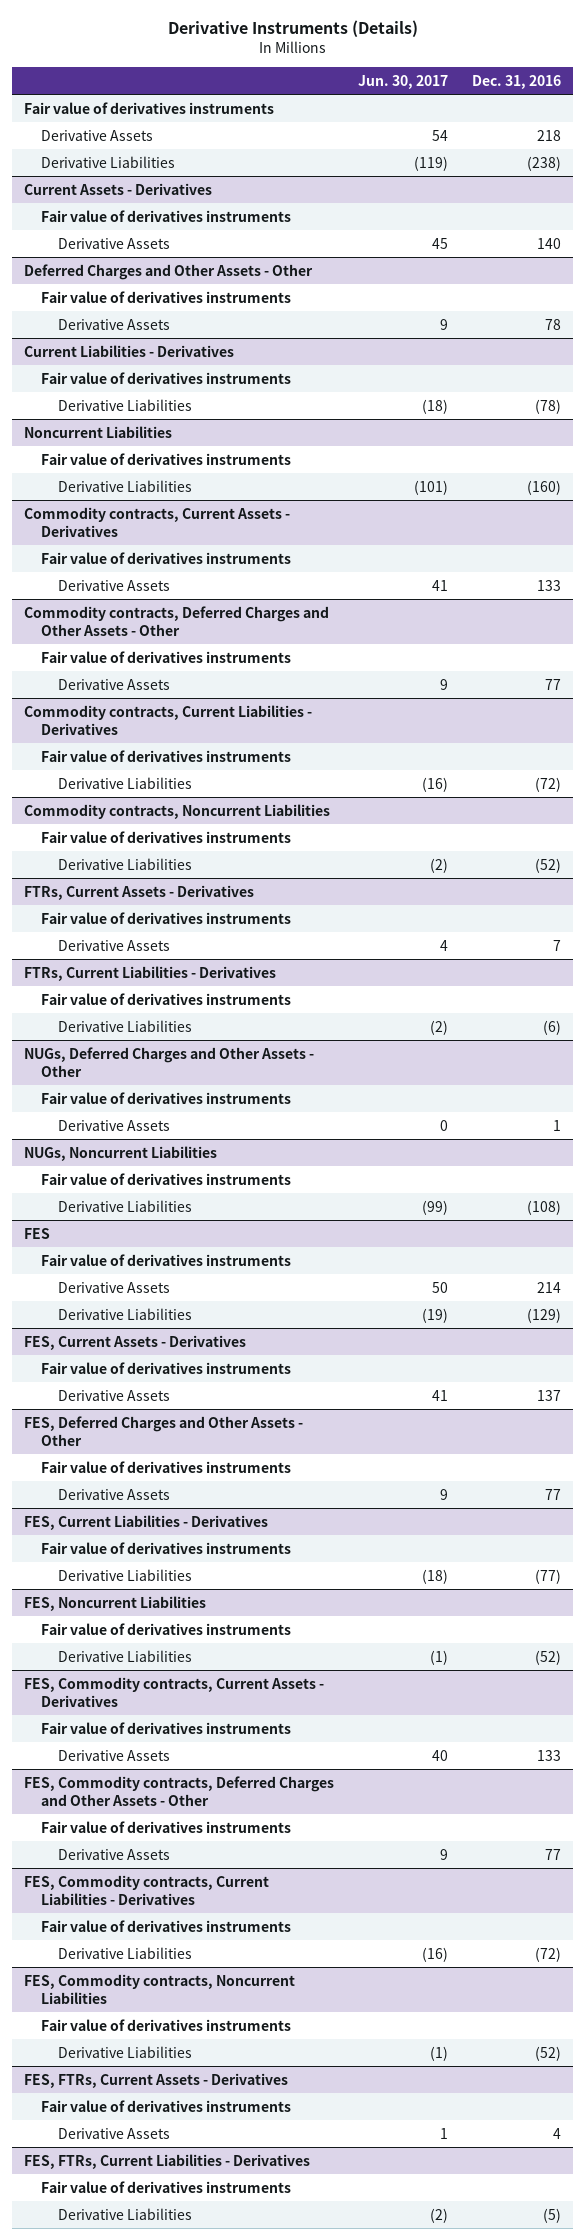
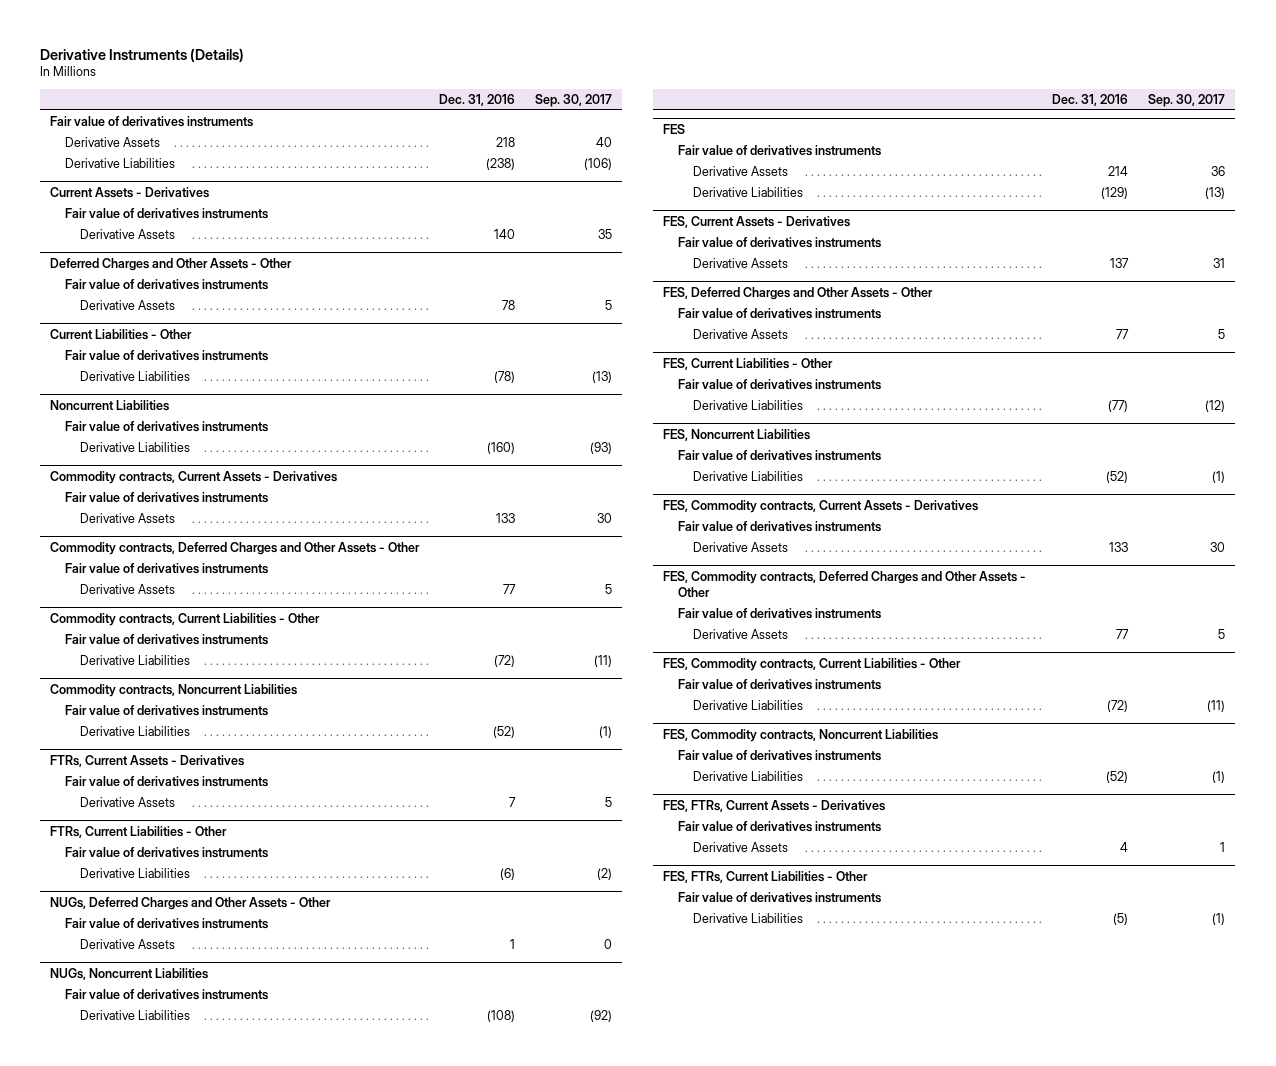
- | Jun. 30, 2017 | Dec. 31, 2016
+ | Dec. 31, 2016 | Sep. 30, 2017
- Current Liabilities - Derivatives
+ Current Liabilities - Other
- Commodity contracts, Current Liabilities - Derivatives
+ Commodity contracts, Current Liabilities - Other
- FTRs, Current Liabilities - Derivatives
+ FTRs, Current Liabilities - Other
- FES, Current Liabilities - Derivatives
+ FES, Current Liabilities - Other
- FES, Commodity contracts, Current Liabilities - Derivatives
+ FES, Commodity contracts, Current Liabilities - Other
- FES, FTRs, Current Liabilities - Derivatives
+ FES, FTRs, Current Liabilities - Other

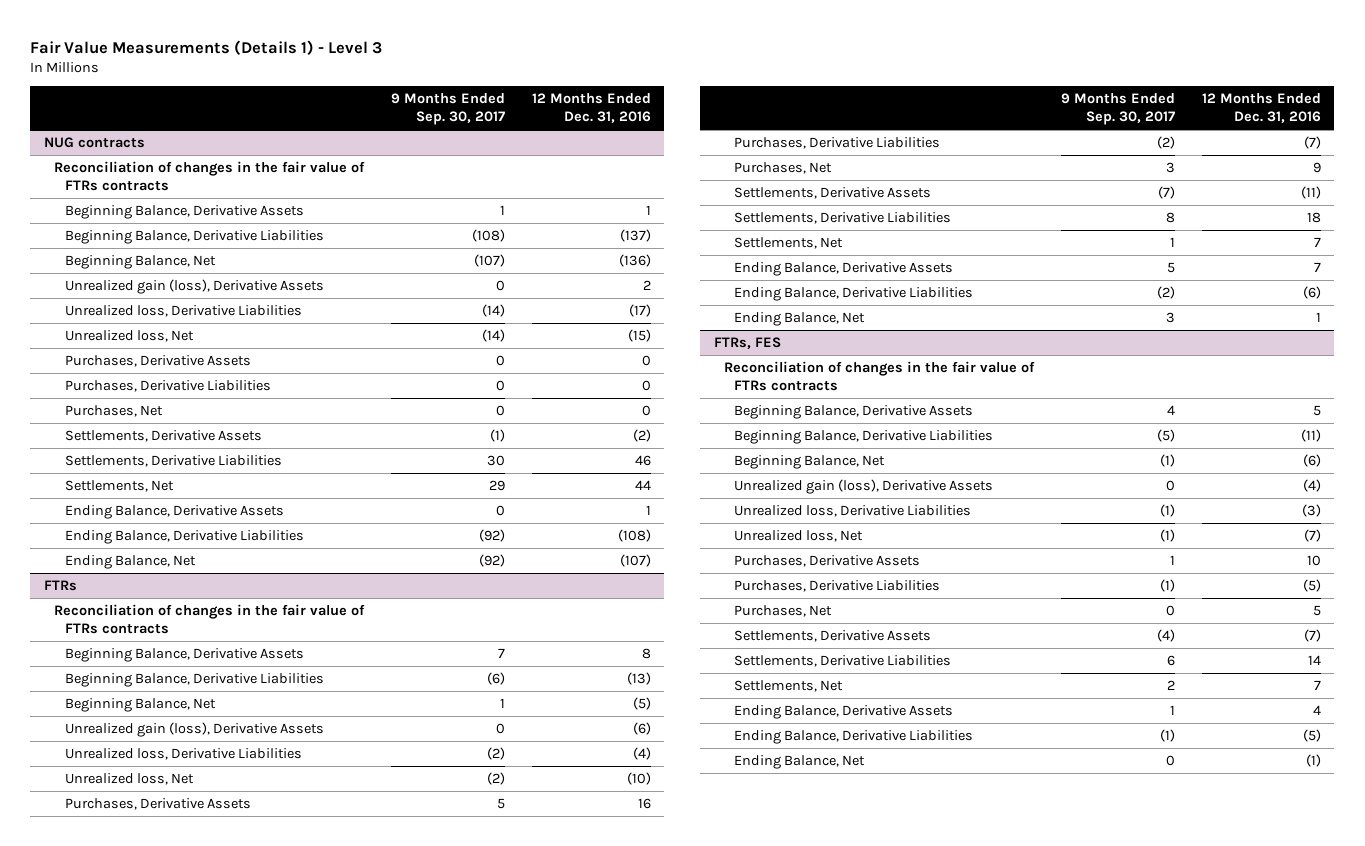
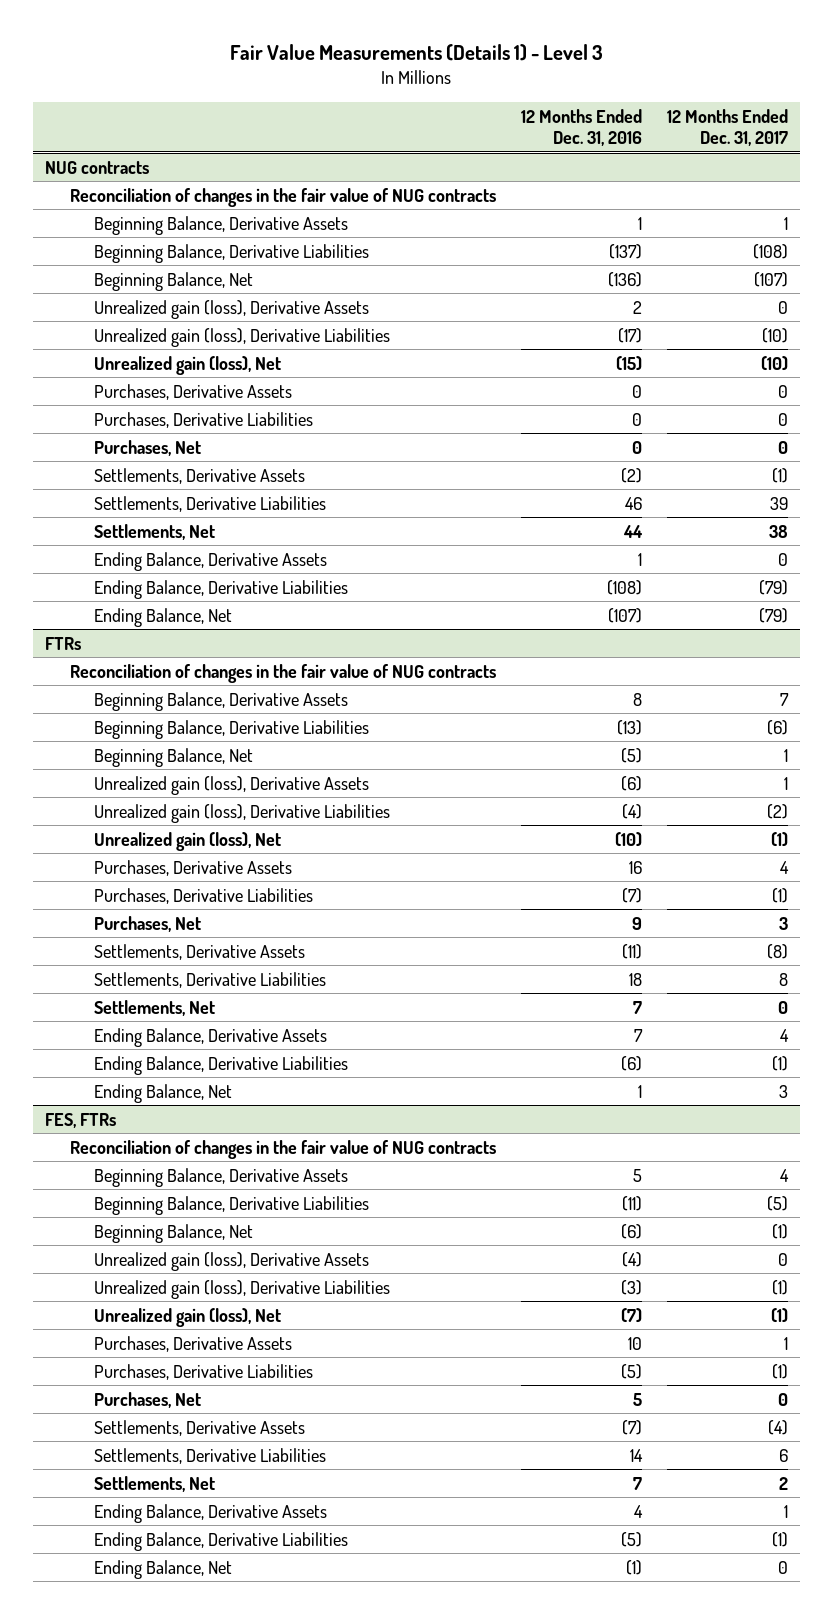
- | 9 Months Ended Sep. 30, 2017 | 12 Months Ended Dec. 31, 2016
+ | 12 Months Ended Dec. 31, 2016 | 12 Months Ended Dec. 31, 2017
@ NUG contracts
- Reconciliation of changes in the fair value of FTRs contracts
+ Reconciliation of changes in the fair value of NUG contracts
- Unrealized loss, Derivative Liabilities | (14) | (17)
- Unrealized loss, Net | (14) | (15)
+ Unrealized gain (loss), Derivative Liabilities | (17) | (10)
+ Unrealized gain (loss), Net | (15) | (10)
@ FTRs
- Reconciliation of changes in the fair value of FTRs contracts
+ Reconciliation of changes in the fair value of NUG contracts
- Unrealized loss, Derivative Liabilities | (2) | (4)
- Unrealized loss, Net | (2) | (10)
+ Unrealized gain (loss), Derivative Liabilities | (4) | (2)
+ Unrealized gain (loss), Net | (10) | (1)
- FTRs, FES
- Reconciliation of changes in the fair value of FTRs contracts
+ FES, FTRs
+ Reconciliation of changes in the fair value of NUG contracts
- Unrealized loss, Derivative Liabilities | (1) | (3)
- Unrealized loss, Net | (1) | (7)
+ Unrealized gain (loss), Derivative Liabilities | (3) | (1)
+ Unrealized gain (loss), Net | (7) | (1)

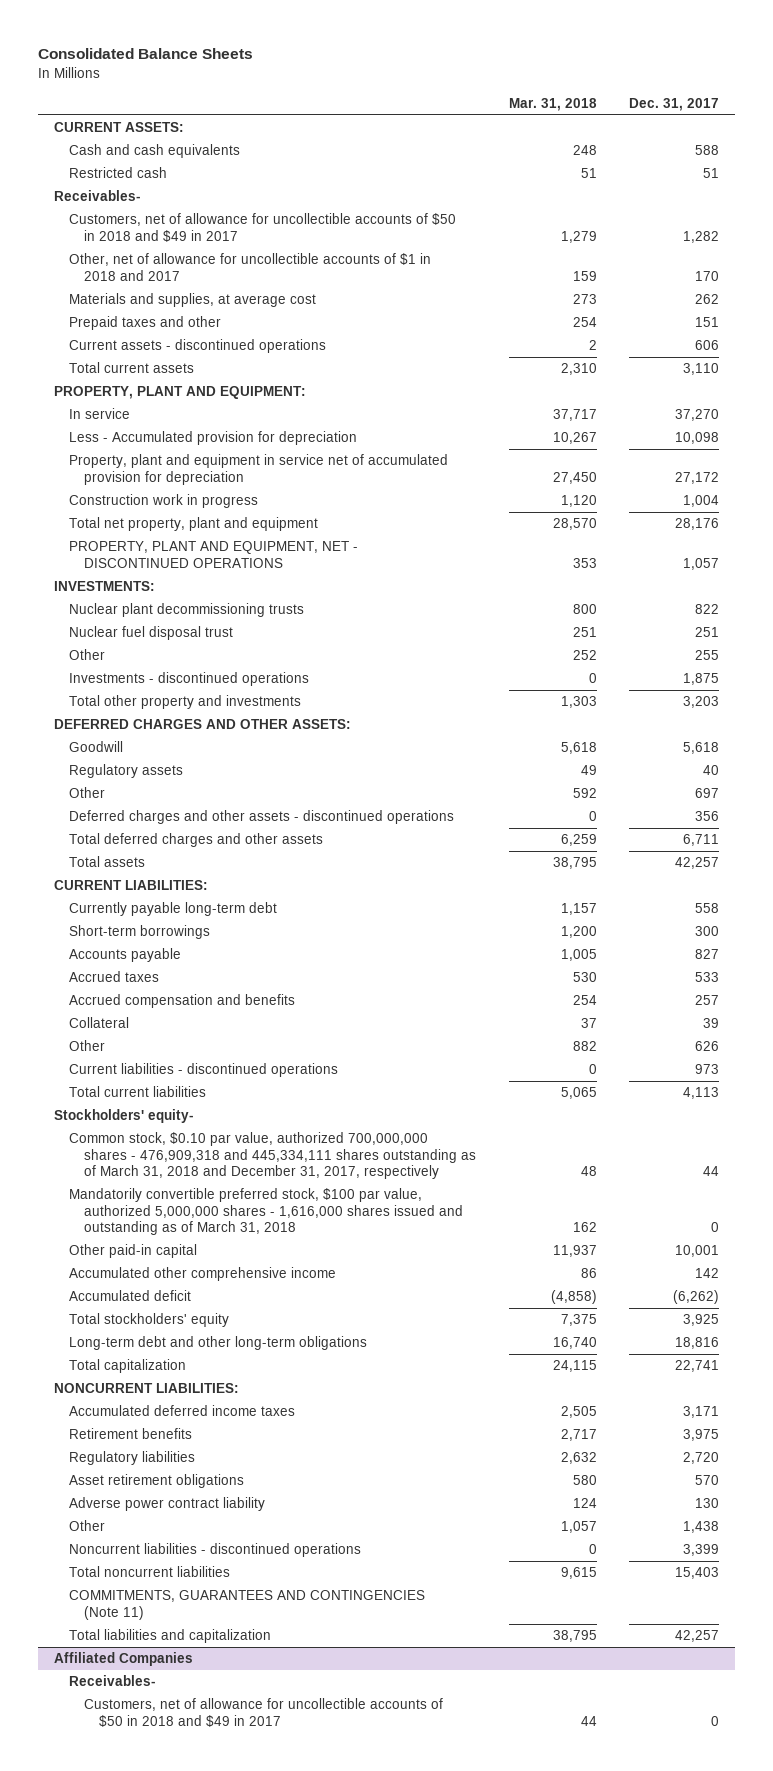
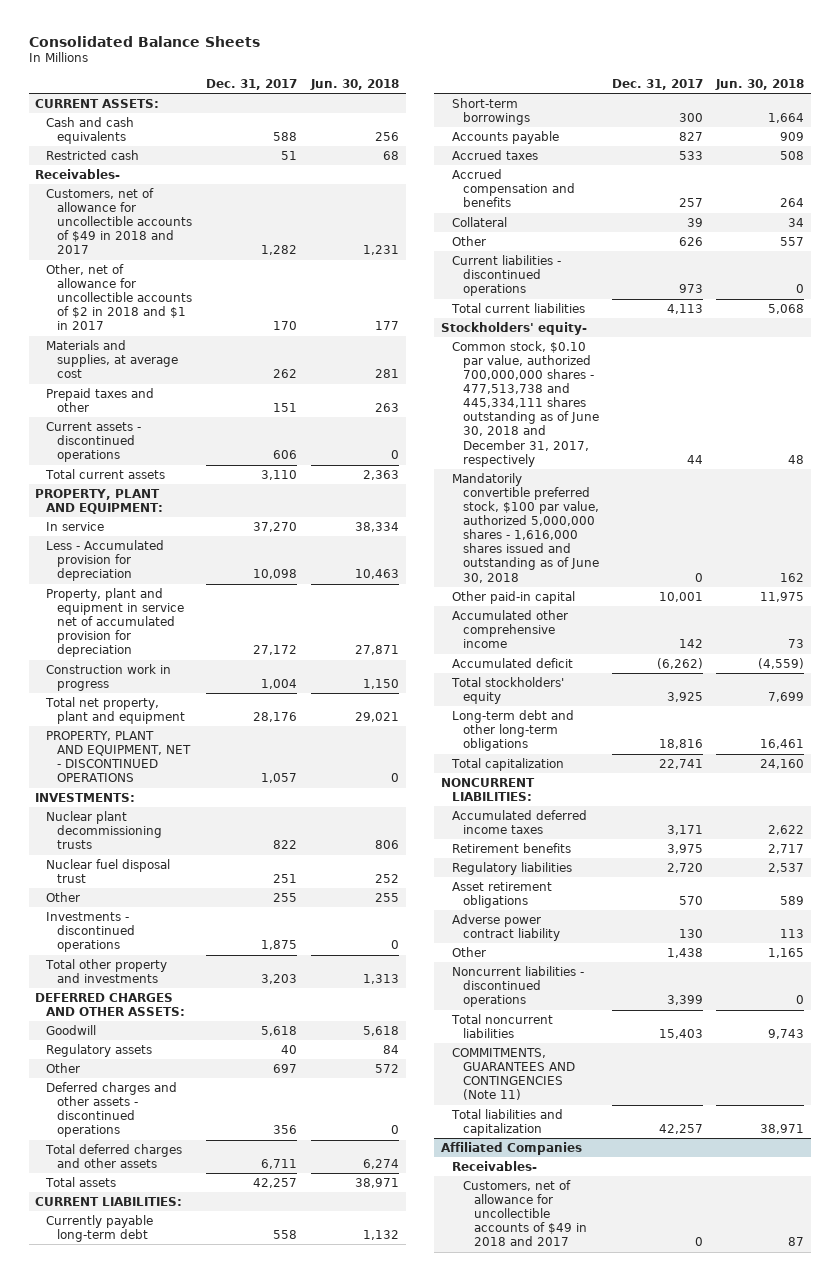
- | Mar. 31, 2018 | Dec. 31, 2017
+ | Dec. 31, 2017 | Jun. 30, 2018
- Customers, net of allowance for uncollectible accounts of $50 in 2018 and $49 in 2017 | 1,279 | 1,282
- Other, net of allowance for uncollectible accounts of $1 in 2018 and 2017 | 159 | 170
+ Customers, net of allowance for uncollectible accounts of $49 in 2018 and 2017 | 1,282 | 1,231
+ Other, net of allowance for uncollectible accounts of $2 in 2018 and $1 in 2017 | 170 | 177
- Common stock, $0.10 par value, authorized 700,000,000 shares - 476,909,318 and 445,334,111 shares outstanding as of March 31, 2018 and December 31, 2017, respectively | 48 | 44
- Mandatorily convertible preferred stock, $100 par value, authorized 5,000,000 shares - 1,616,000 shares issued and outstanding as of March 31, 2018 | 162 | 0
+ Common stock, $0.10 par value, authorized 700,000,000 shares - 477,513,738 and 445,334,111 shares outstanding as of June 30, 2018 and December 31, 2017, respectively | 44 | 48
+ Mandatorily convertible preferred stock, $100 par value, authorized 5,000,000 shares - 1,616,000 shares issued and outstanding as of June 30, 2018 | 0 | 162
@ Affiliated Companies
- Customers, net of allowance for uncollectible accounts of $50 in 2018 and $49 in 2017 | 44 | 0
+ Customers, net of allowance for uncollectible accounts of $49 in 2018 and 2017 | 0 | 87

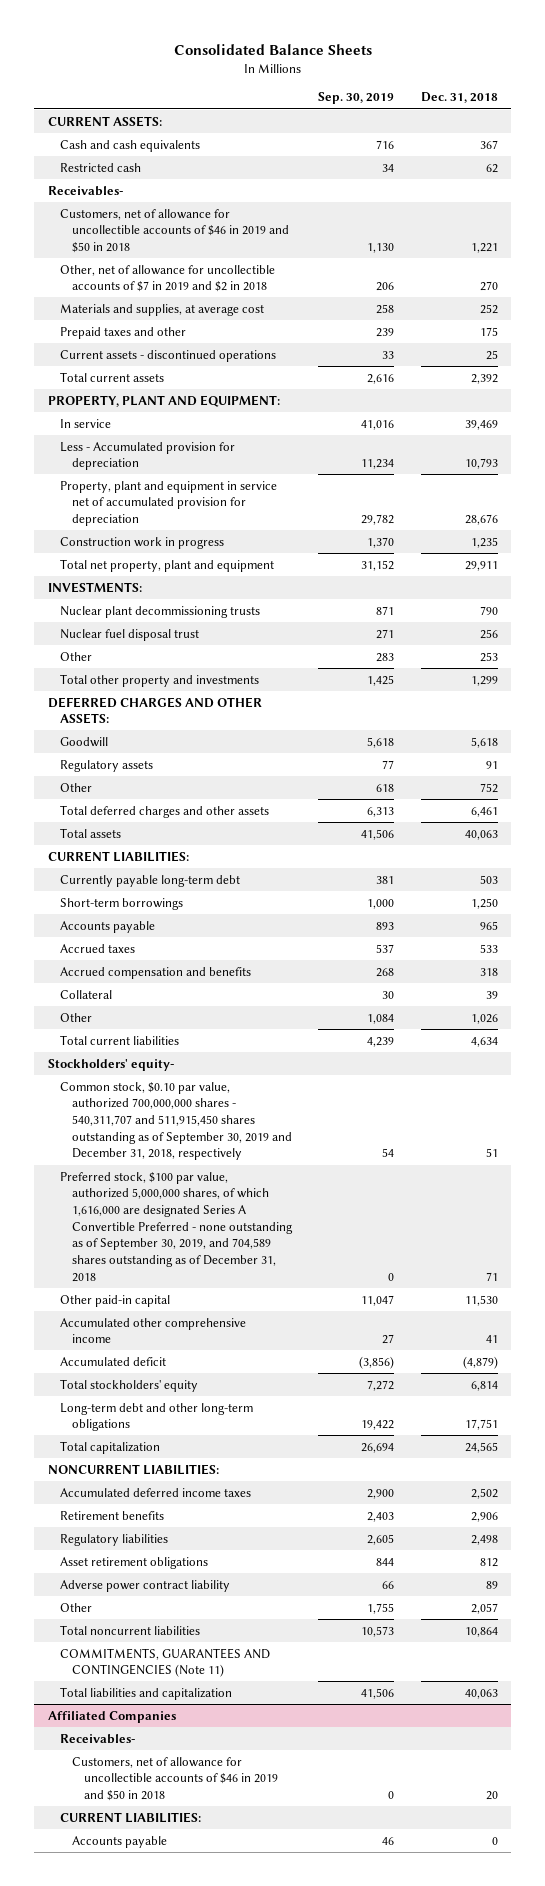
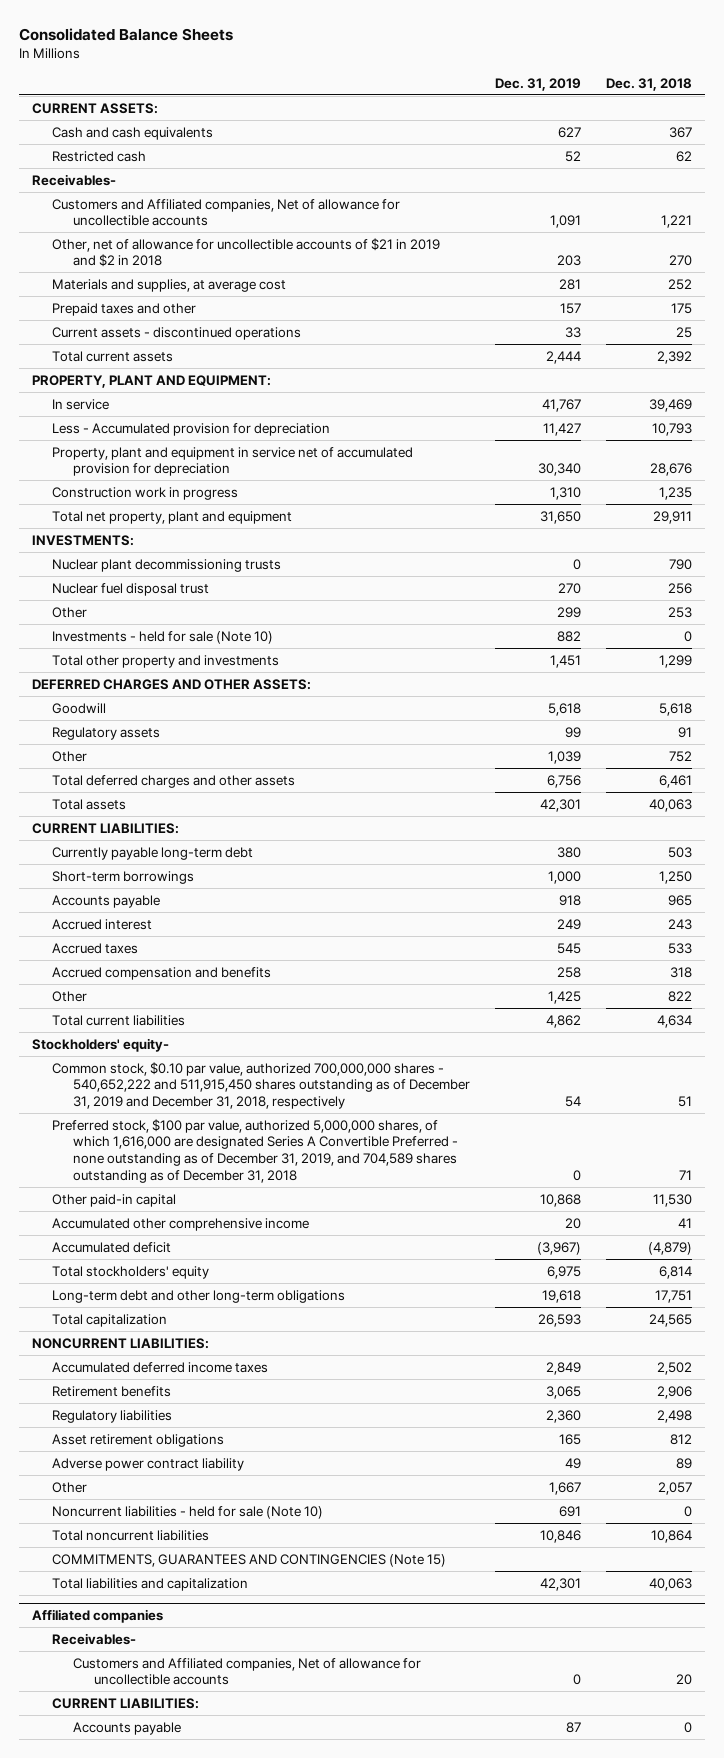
- | Sep. 30, 2019 | Dec. 31, 2018
+ | Dec. 31, 2019 | Dec. 31, 2018
- Customers, net of allowance for uncollectible accounts of $46 in 2019 and $50 in 2018 | 1,130 | 1,221
- Other, net of allowance for uncollectible accounts of $7 in 2019 and $2 in 2018 | 206 | 270
+ Customers and Affiliated companies, Net of allowance for uncollectible accounts | 1,091 | 1,221
+ Other, net of allowance for uncollectible accounts of $21 in 2019 and $2 in 2018 | 203 | 270
+ Investments - held for sale (Note 10) | 882 | 0
+ Accrued interest | 249 | 243
- Collateral | 30 | 39
- Other | 1,084 | 1,026
+ Other | 1,425 | 822
- Common stock, $0.10 par value, authorized 700,000,000 shares - 540,311,707 and 511,915,450 shares outstanding as of September 30, 2019 and December 31, 2018, respectively | 54 | 51
- Preferred stock, $100 par value, authorized 5,000,000 shares, of which 1,616,000 are designated Series A Convertible Preferred - none outstanding as of September 30, 2019, and 704,589 shares outstanding as of December 31, 2018 | 0 | 71
+ Common stock, $0.10 par value, authorized 700,000,000 shares - 540,652,222 and 511,915,450 shares outstanding as of December 31, 2019 and December 31, 2018, respectively | 54 | 51
+ Preferred stock, $100 par value, authorized 5,000,000 shares, of which 1,616,000 are designated Series A Convertible Preferred - none outstanding as of December 31, 2019, and 704,589 shares outstanding as of December 31, 2018 | 0 | 71
+ Noncurrent liabilities - held for sale (Note 10) | 691 | 0
- COMMITMENTS, GUARANTEES AND CONTINGENCIES (Note 11)
+ COMMITMENTS, GUARANTEES AND CONTINGENCIES (Note 15)
- Affiliated Companies
+ Affiliated companies
- Customers, net of allowance for uncollectible accounts of $46 in 2019 and $50 in 2018 | 0 | 20
+ Customers and Affiliated companies, Net of allowance for uncollectible accounts | 0 | 20

